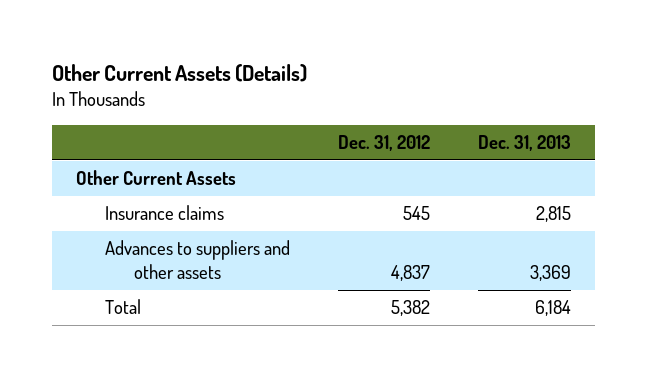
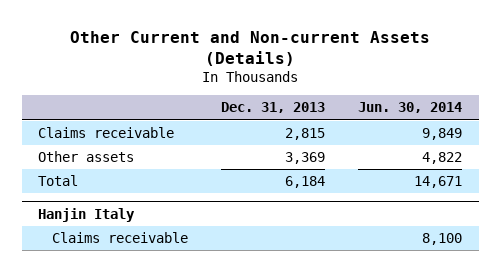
- Other Current Assets (Details)
+ Other Current and Non-current Assets (Details)
- | Dec. 31, 2012 | Dec. 31, 2013
+ | Dec. 31, 2013 | Jun. 30, 2014
- Other Current Assets
- Insurance claims | 545 | 2,815
- Advances to suppliers and other assets | 4,837 | 3,369
+ Claims receivable | 2,815 | 9,849
+ Other assets | 3,369 | 4,822
+ Hanjin Italy
+ Claims receivable | | 8,100

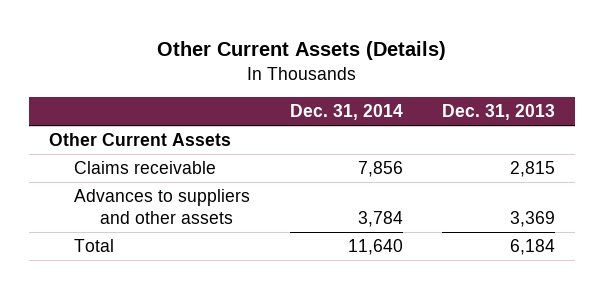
- Other Current and Non-current Assets (Details)
+ Other Current Assets (Details)
- | Dec. 31, 2013 | Jun. 30, 2014
+ | Dec. 31, 2014 | Dec. 31, 2013
+ Other Current Assets
- Other assets | 3,369 | 4,822
+ Advances to suppliers and other assets | 3,784 | 3,369
- Hanjin Italy
- Claims receivable | | 8,100

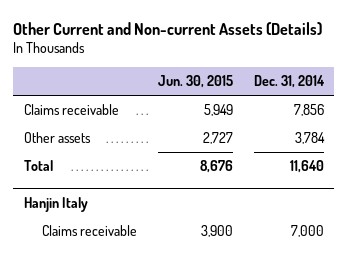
- Other Current Assets (Details)
+ Other Current and Non-current Assets (Details)
- | Dec. 31, 2014 | Dec. 31, 2013
+ | Jun. 30, 2015 | Dec. 31, 2014
- Other Current Assets
- Advances to suppliers and other assets | 3,784 | 3,369
+ Other assets | 2,727 | 3,784
+ Hanjin Italy
+ Claims receivable | 3,900 | 7,000

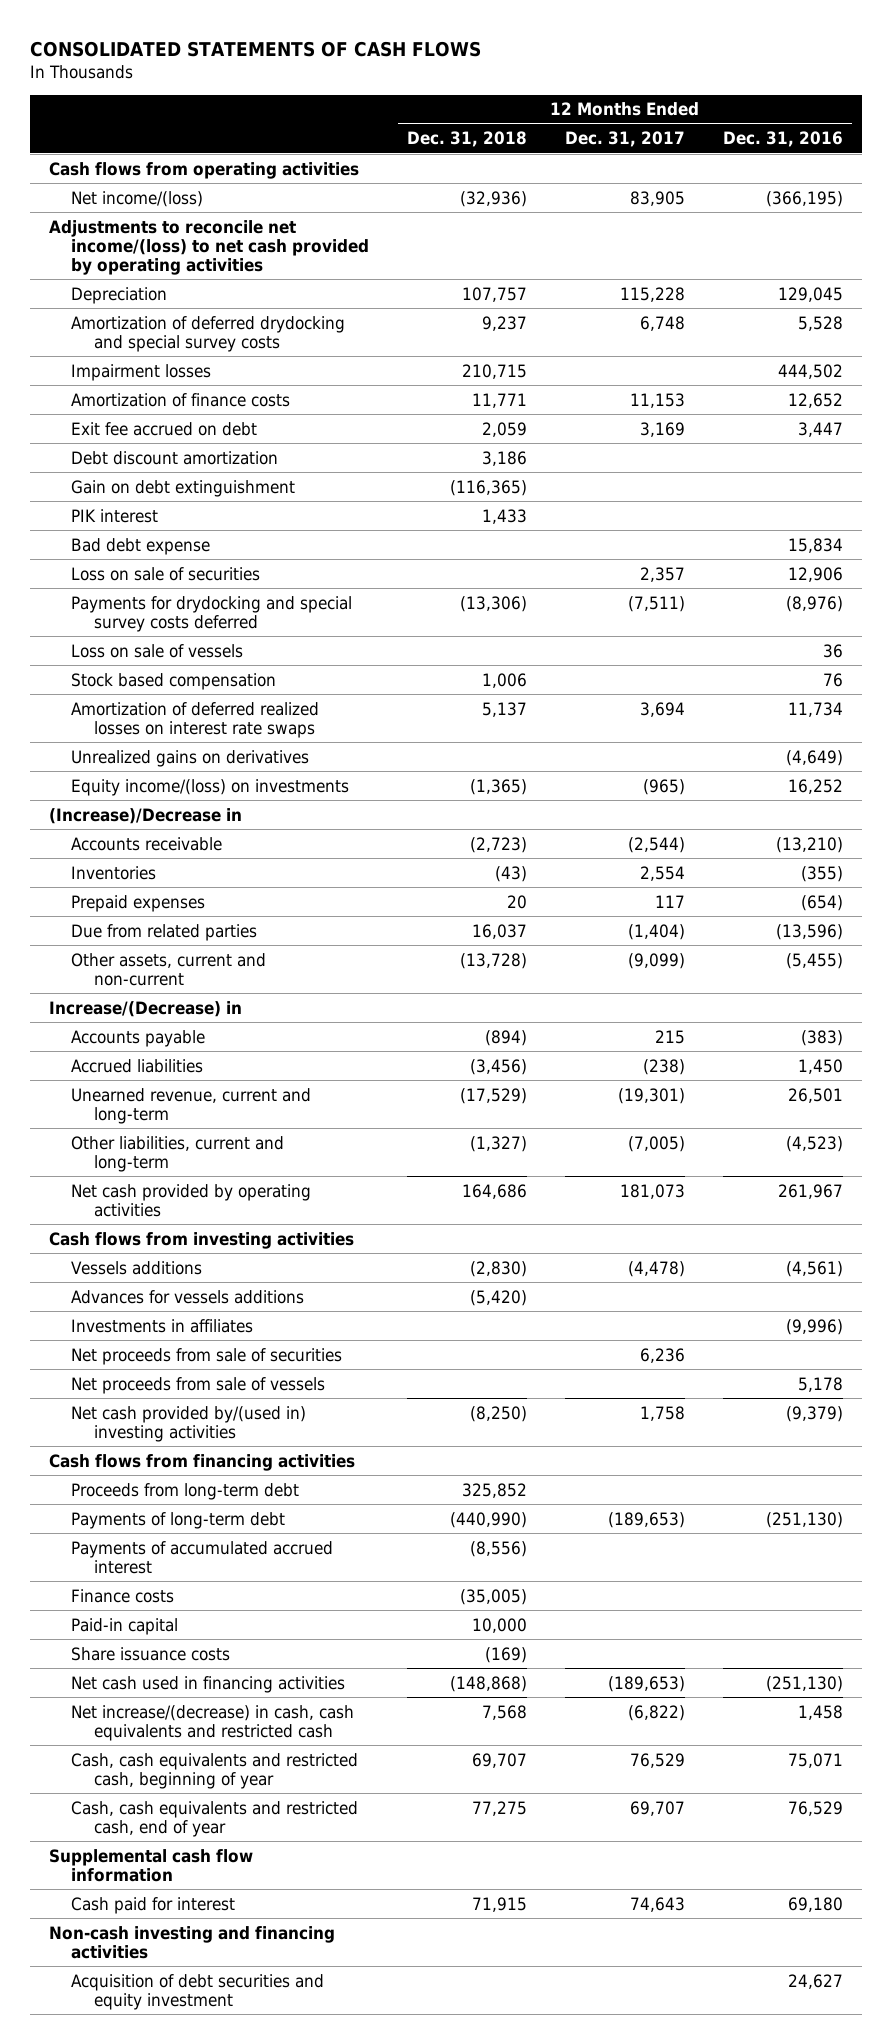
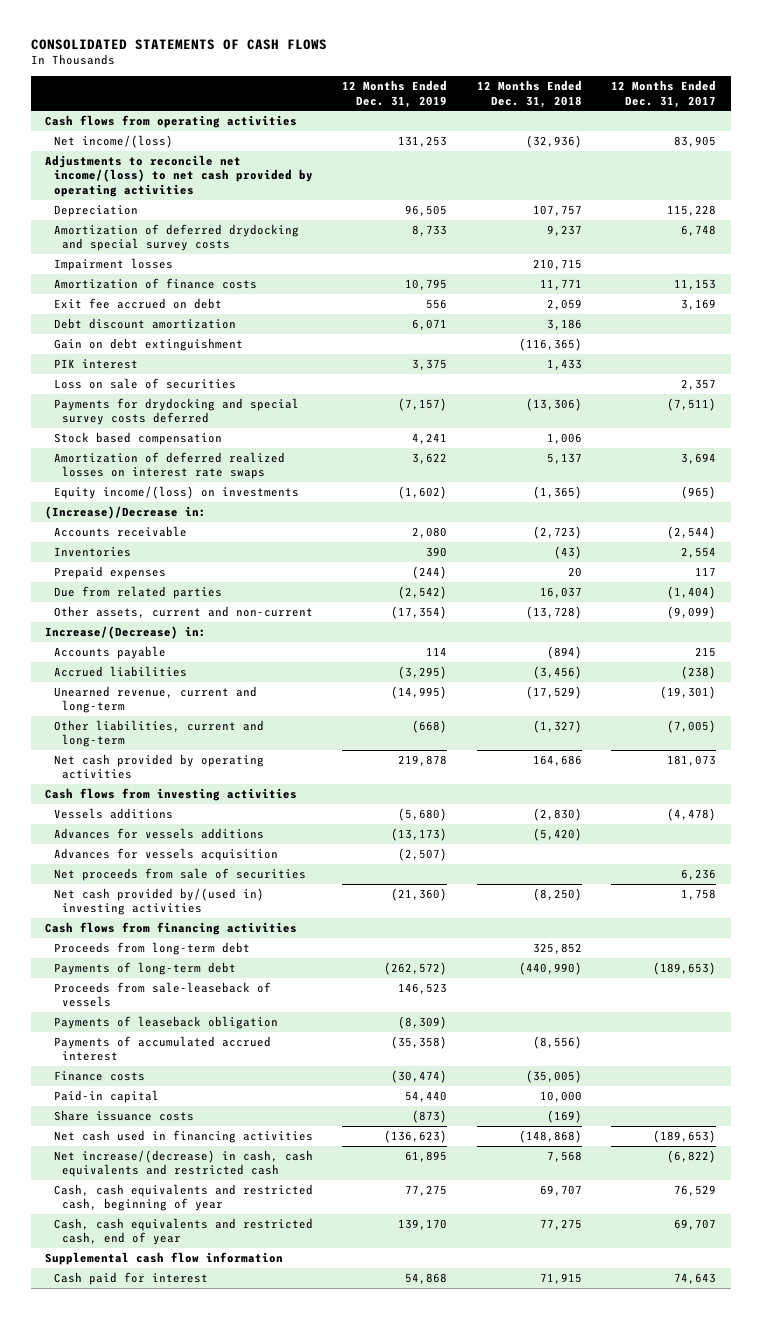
- | 12 Months Ended Dec. 31, 2018 | 12 Months Ended Dec. 31, 2017 | 12 Months Ended Dec. 31, 2016
+ | 12 Months Ended Dec. 31, 2019 | 12 Months Ended Dec. 31, 2018 | 12 Months Ended Dec. 31, 2017
- Bad debt expense | | | 15,834
- Loss on sale of vessels | | | 36
- Unrealized gains on derivatives | | | (4,649)
- (Increase)/Decrease in
+ (Increase)/Decrease in:
- Increase/(Decrease) in
+ Increase/(Decrease) in:
- Investments in affiliates | | | (9,996)
+ Advances for vessels acquisition | (2,507) | |
- Net proceeds from sale of vessels | | | 5,178
+ Proceeds from sale-leaseback of vessels | 146,523 | |
+ Payments of leaseback obligation | (8,309) | |
- Non-cash investing and financing activities
- Acquisition of debt securities and equity investment | | | 24,627

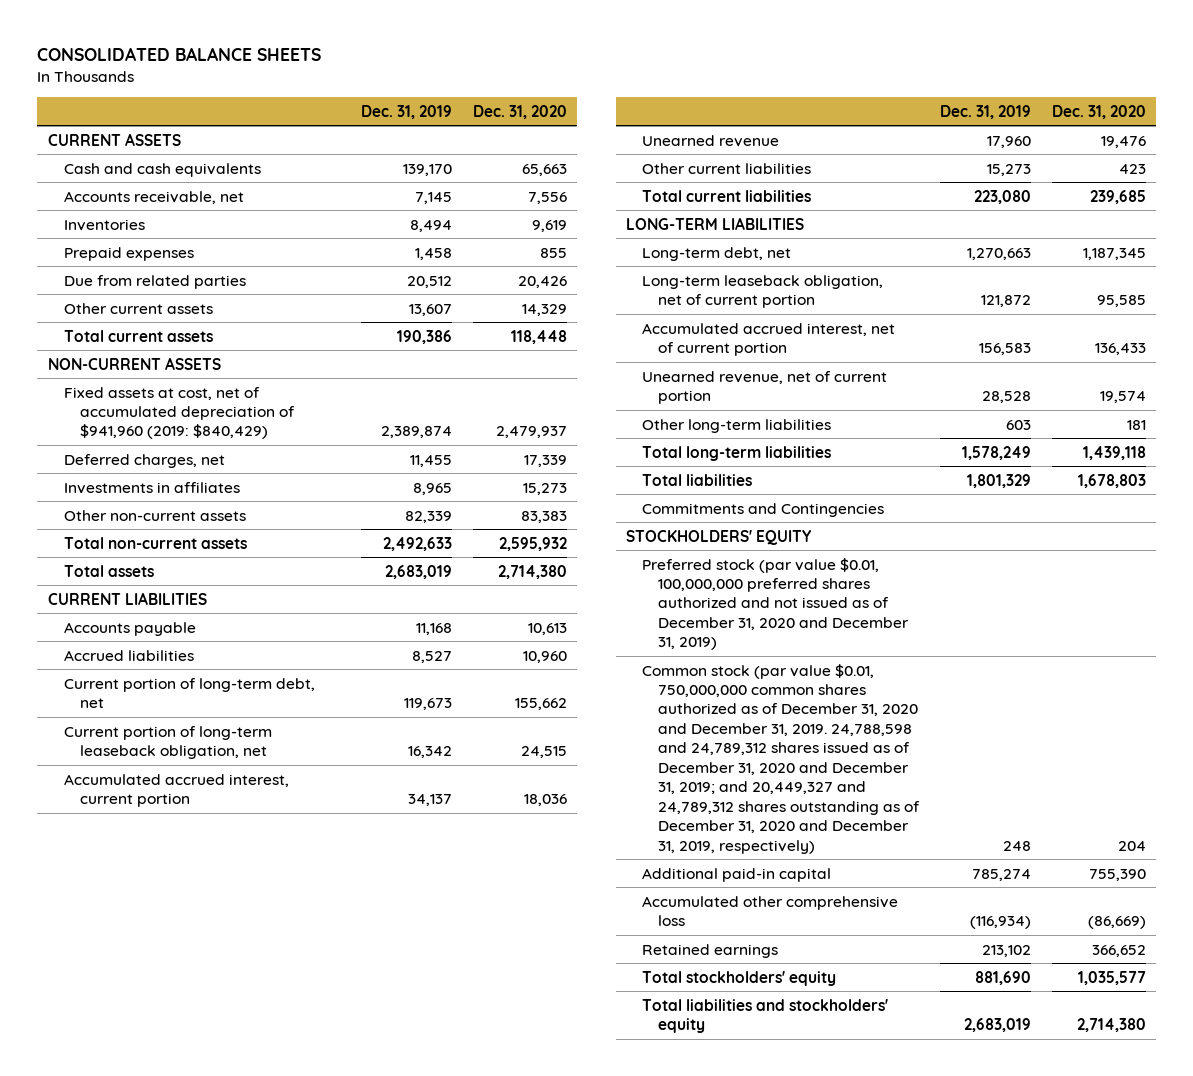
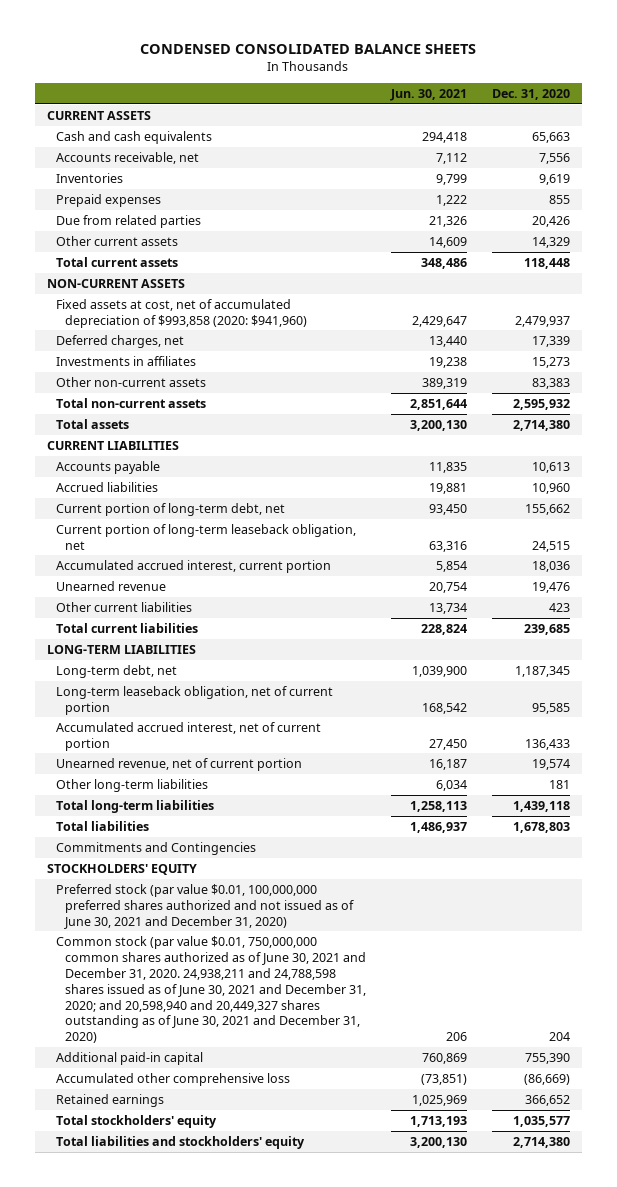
- CONSOLIDATED BALANCE SHEETS
+ CONDENSED CONSOLIDATED BALANCE SHEETS
- | Dec. 31, 2019 | Dec. 31, 2020
+ | Jun. 30, 2021 | Dec. 31, 2020
- Fixed assets at cost, net of accumulated depreciation of $941,960 (2019: $840,429) | 2,389,874 | 2,479,937
+ Fixed assets at cost, net of accumulated depreciation of $993,858 (2020: $941,960) | 2,429,647 | 2,479,937
- Preferred stock (par value $0.01, 100,000,000 preferred shares authorized and not issued as of December 31, 2020 and December 31, 2019)
- Common stock (par value $0.01, 750,000,000 common shares authorized as of December 31, 2020 and December 31, 2019. 24,788,598 and 24,789,312 shares issued as of December 31, 2020 and December 31, 2019; and 20,449,327 and 24,789,312 shares outstanding as of December 31, 2020 and December 31, 2019, respectively) | 248 | 204
+ Preferred stock (par value $0.01, 100,000,000 preferred shares authorized and not issued as of June 30, 2021 and December 31, 2020)
+ Common stock (par value $0.01, 750,000,000 common shares authorized as of June 30, 2021 and December 31, 2020. 24,938,211 and 24,788,598 shares issued as of June 30, 2021 and December 31, 2020; and 20,598,940 and 20,449,327 shares outstanding as of June 30, 2021 and December 31, 2020) | 206 | 204

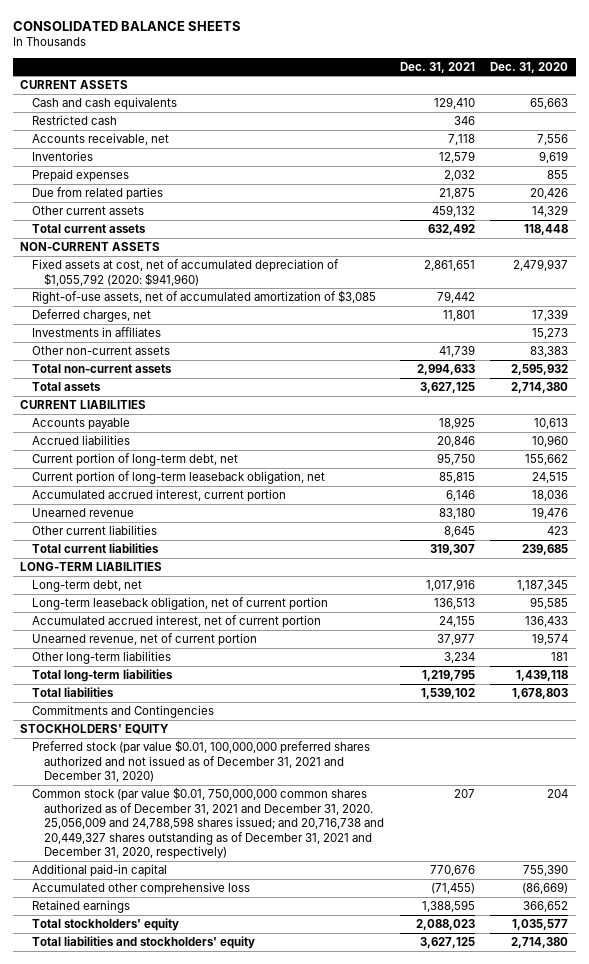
- CONDENSED CONSOLIDATED BALANCE SHEETS
+ CONSOLIDATED BALANCE SHEETS
- | Jun. 30, 2021 | Dec. 31, 2020
+ | Dec. 31, 2021 | Dec. 31, 2020
+ Restricted cash | 346 |
- Fixed assets at cost, net of accumulated depreciation of $993,858 (2020: $941,960) | 2,429,647 | 2,479,937
+ Fixed assets at cost, net of accumulated depreciation of $1,055,792 (2020: $941,960) | 2,861,651 | 2,479,937
+ Right-of-use assets, net of accumulated amortization of $3,085 | 79,442 |
- Preferred stock (par value $0.01, 100,000,000 preferred shares authorized and not issued as of June 30, 2021 and December 31, 2020)
- Common stock (par value $0.01, 750,000,000 common shares authorized as of June 30, 2021 and December 31, 2020. 24,938,211 and 24,788,598 shares issued as of June 30, 2021 and December 31, 2020; and 20,598,940 and 20,449,327 shares outstanding as of June 30, 2021 and December 31, 2020) | 206 | 204
+ Preferred stock (par value $0.01, 100,000,000 preferred shares authorized and not issued as of December 31, 2021 and December 31, 2020)
+ Common stock (par value $0.01, 750,000,000 common shares authorized as of December 31, 2021 and December 31, 2020. 25,056,009 and 24,788,598 shares issued; and 20,716,738 and 20,449,327 shares outstanding as of December 31, 2021 and December 31, 2020, respectively) | 207 | 204

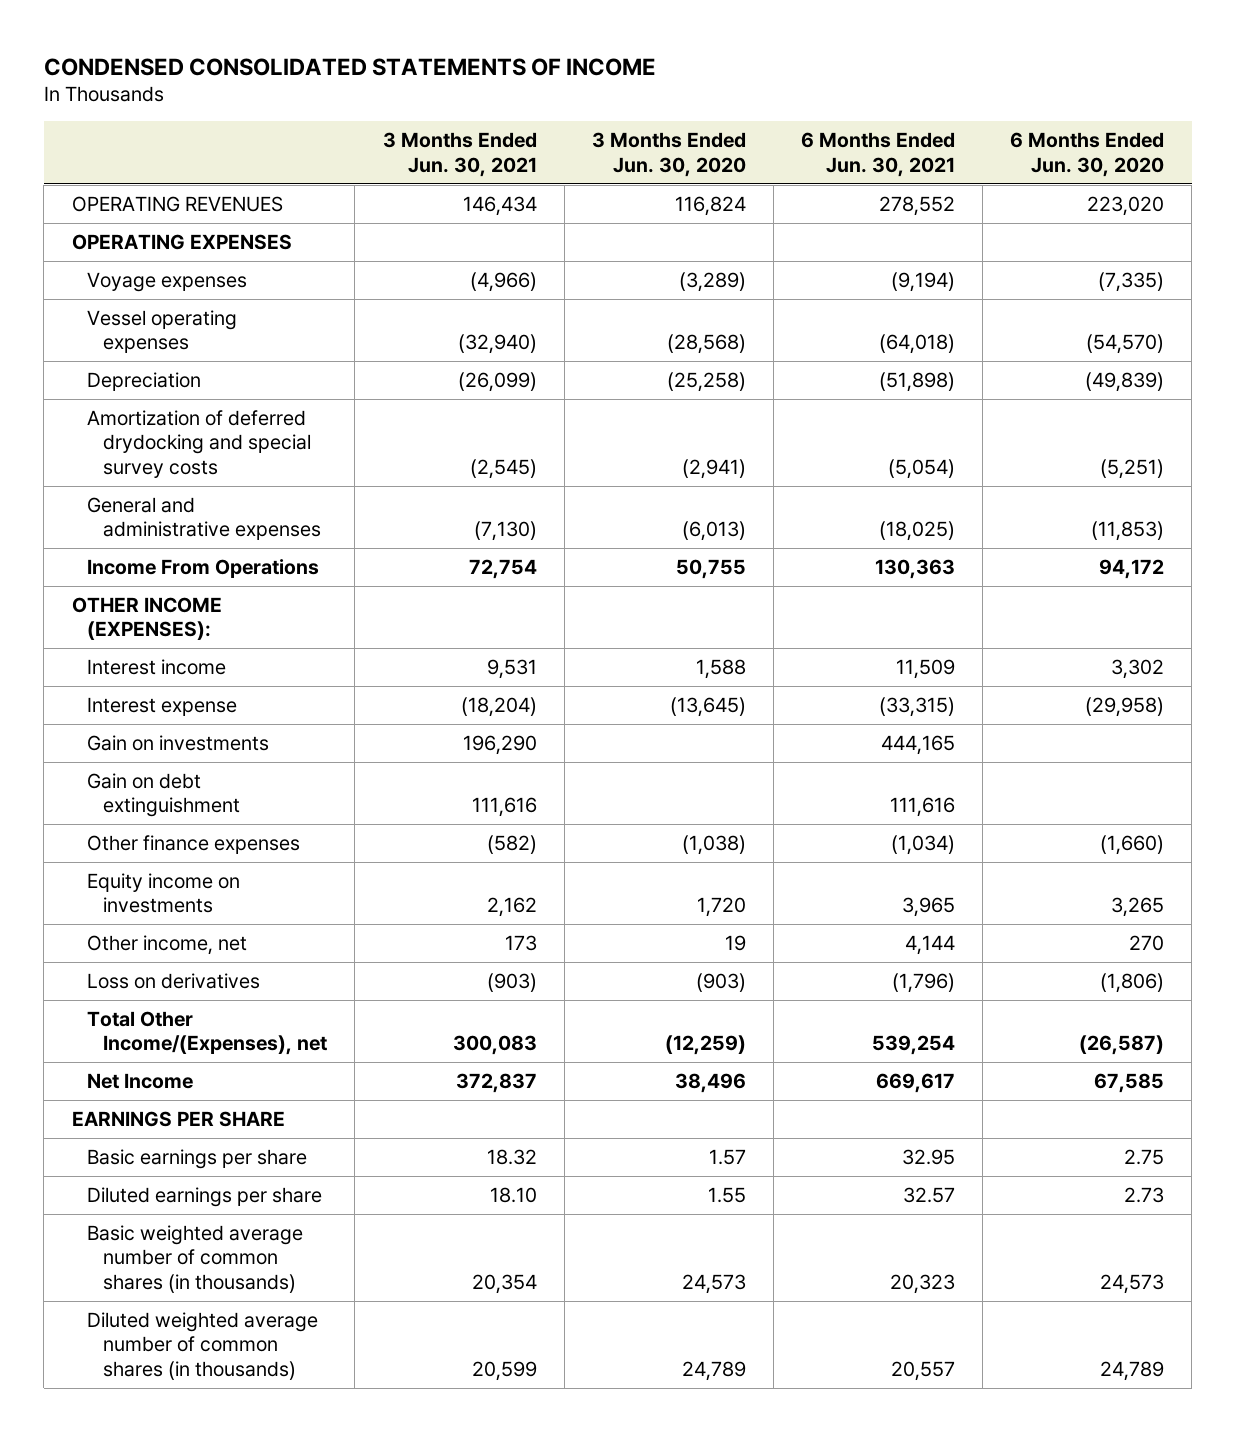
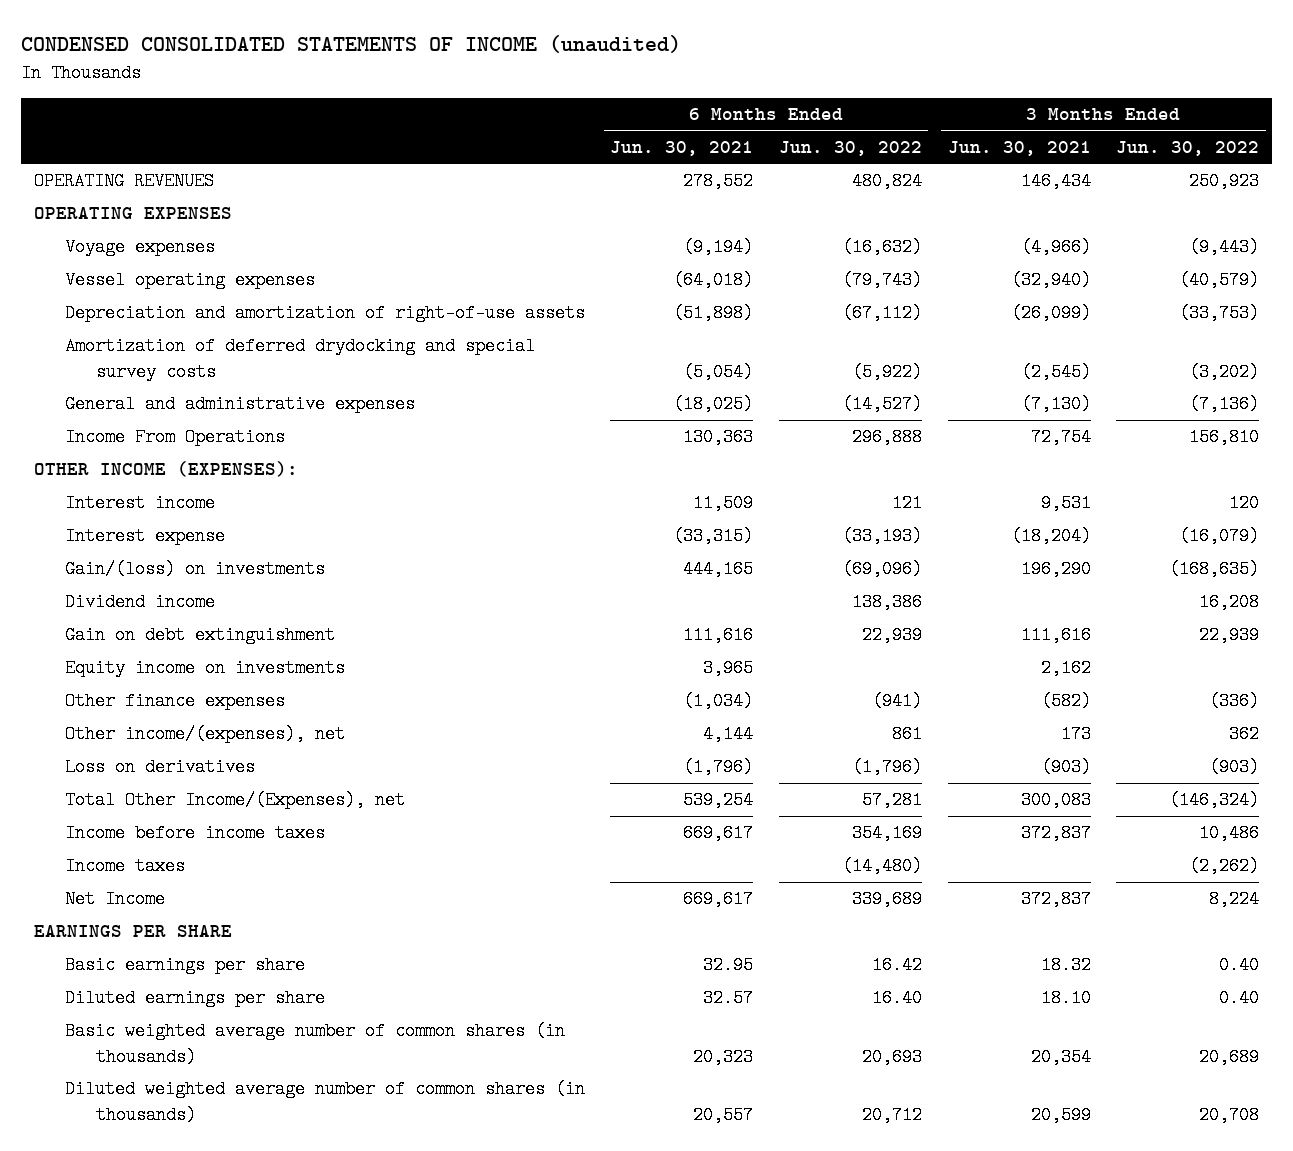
- CONDENSED CONSOLIDATED STATEMENTS OF INCOME
+ CONDENSED CONSOLIDATED STATEMENTS OF INCOME (unaudited)
- | 3 Months Ended Jun. 30, 2021 | 3 Months Ended Jun. 30, 2020 | 6 Months Ended Jun. 30, 2021 | 6 Months Ended Jun. 30, 2020
+ | 6 Months Ended Jun. 30, 2021 | 6 Months Ended Jun. 30, 2022 | 3 Months Ended Jun. 30, 2021 | 3 Months Ended Jun. 30, 2022
- Depreciation | (26,099) | (25,258) | (51,898) | (49,839)
+ Depreciation and amortization of right-of-use assets | (51,898) | (67,112) | (26,099) | (33,753)
- Gain on investments | 196,290 | | 444,165 |
+ Gain/(loss) on investments | 444,165 | (69,096) | 196,290 | (168,635)
+ Dividend income | | 138,386 | | 16,208
- Other income, net | 173 | 19 | 4,144 | 270
moved down: Other finance expenses | (1,034) | (941) | (582) | (336)
+ Other income/(expenses), net | 4,144 | 861 | 173 | 362
+ Income before income taxes | 669,617 | 354,169 | 372,837 | 10,486
+ Income taxes | | (14,480) | | (2,262)

